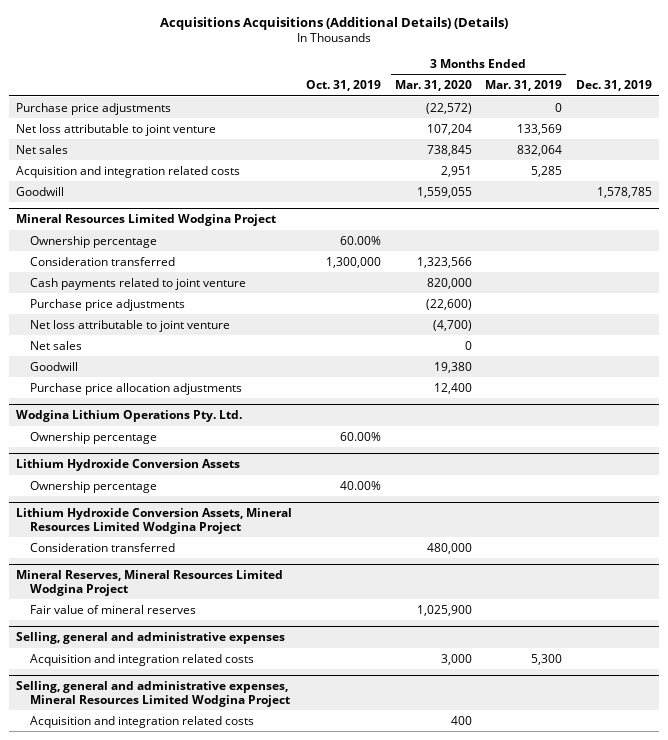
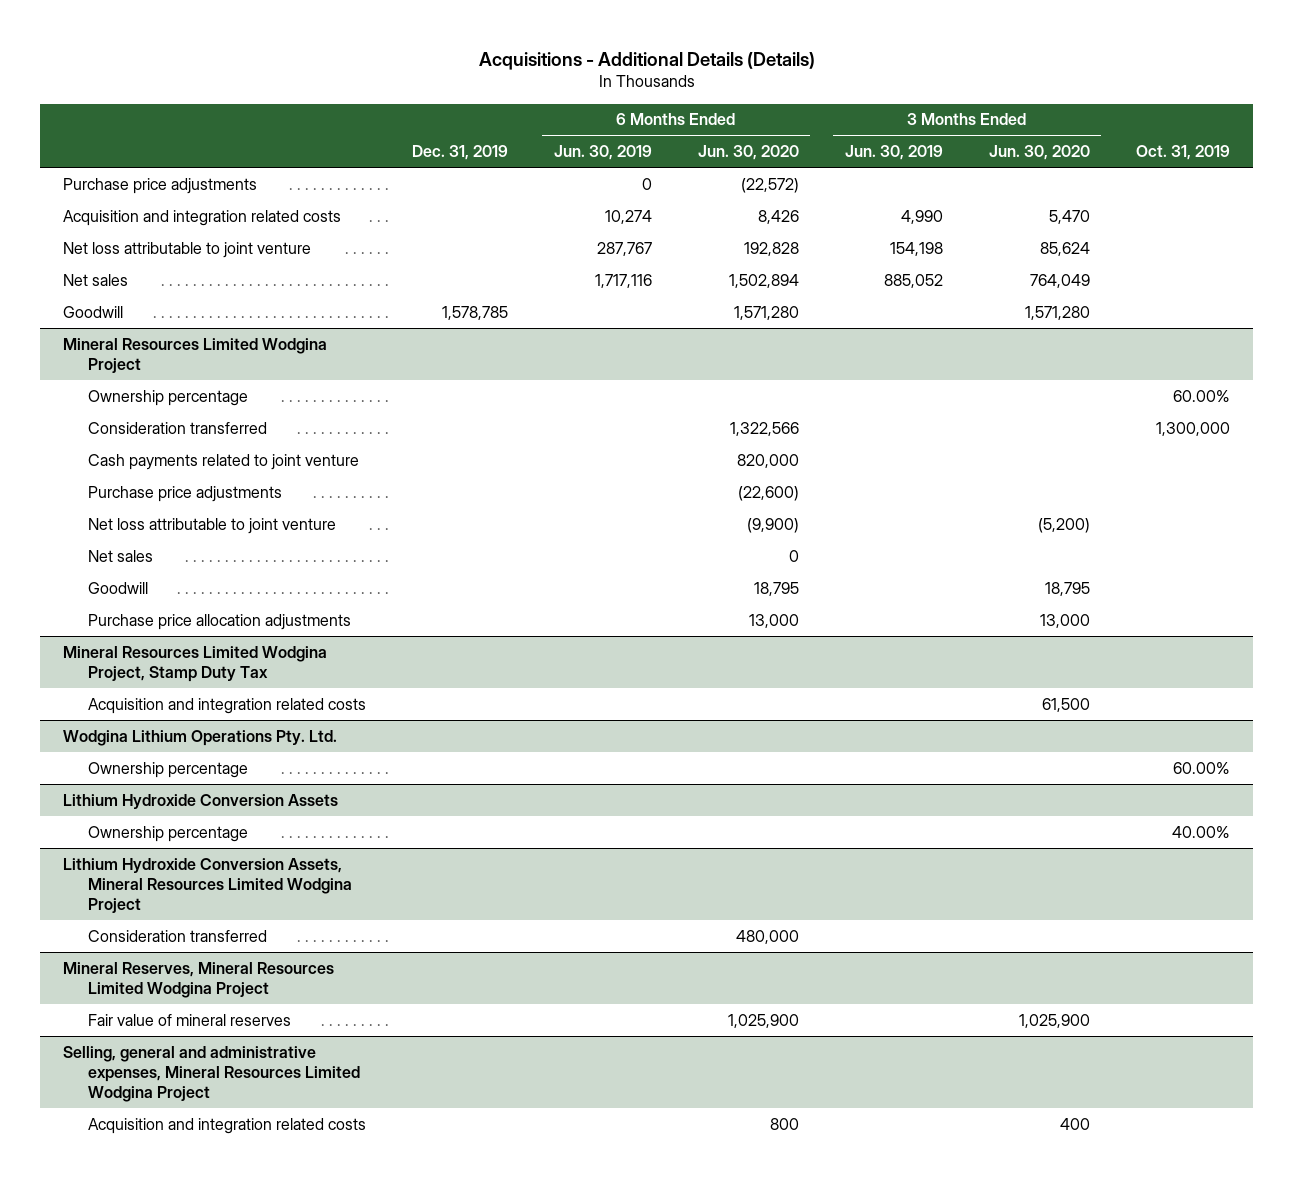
- Acquisitions Acquisitions (Additional Details) (Details)
+ Acquisitions - Additional Details (Details)
- | Oct. 31, 2019 | 3 Months Ended Mar. 31, 2020 | 3 Months Ended Mar. 31, 2019 | Dec. 31, 2019
+ | Dec. 31, 2019 | 6 Months Ended Jun. 30, 2019 | 6 Months Ended Jun. 30, 2020 | 3 Months Ended Jun. 30, 2019 | 3 Months Ended Jun. 30, 2020 | Oct. 31, 2019
moved up: Acquisition and integration related costs | | 10,274 | 8,426 | 4,990 | 5,470 |
+ Mineral Resources Limited Wodgina Project, Stamp Duty Tax
+ Acquisition and integration related costs | | | | | 61,500 |
- Selling, general and administrative expenses
- Acquisition and integration related costs | | 3,000 | 5,300 |

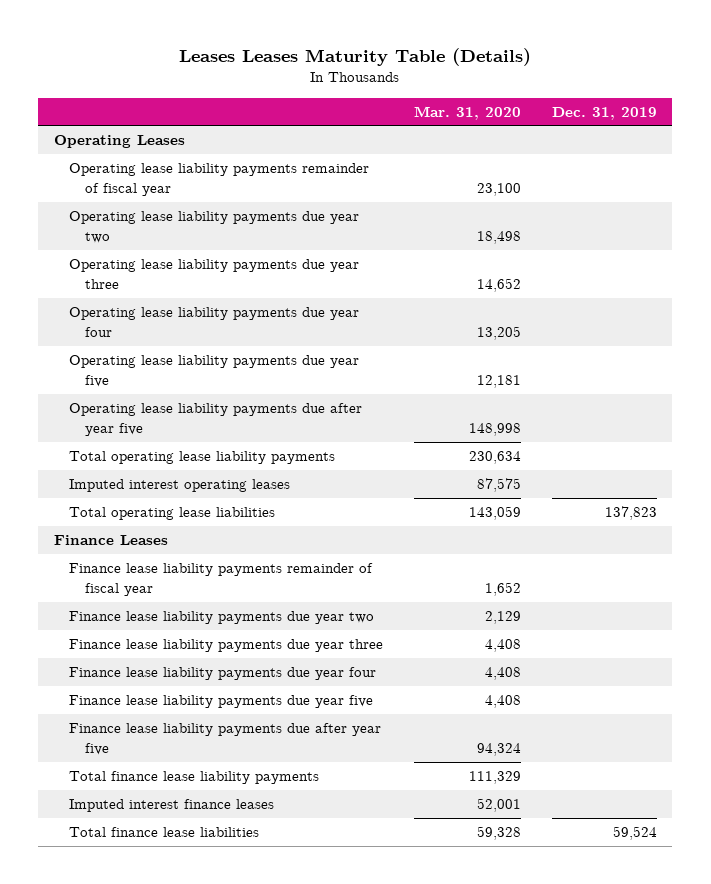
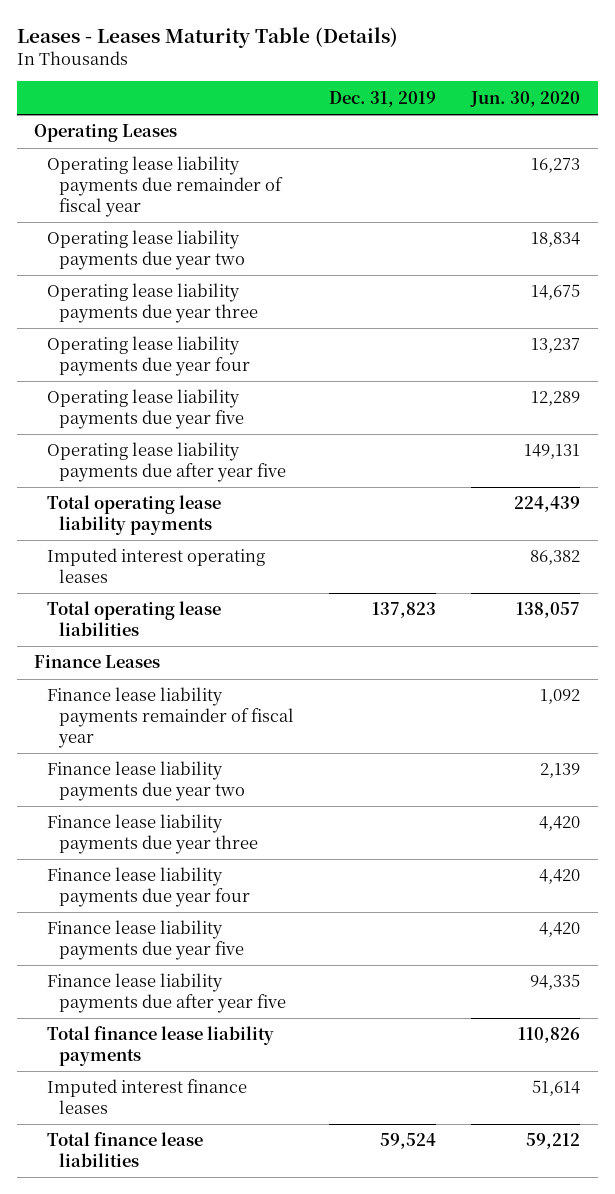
- Leases Leases Maturity Table (Details)
+ Leases - Leases Maturity Table (Details)
- | Mar. 31, 2020 | Dec. 31, 2019
+ | Dec. 31, 2019 | Jun. 30, 2020
- Operating lease liability payments remainder of fiscal year | 23,100 |
+ Operating lease liability payments due remainder of fiscal year | | 16,273

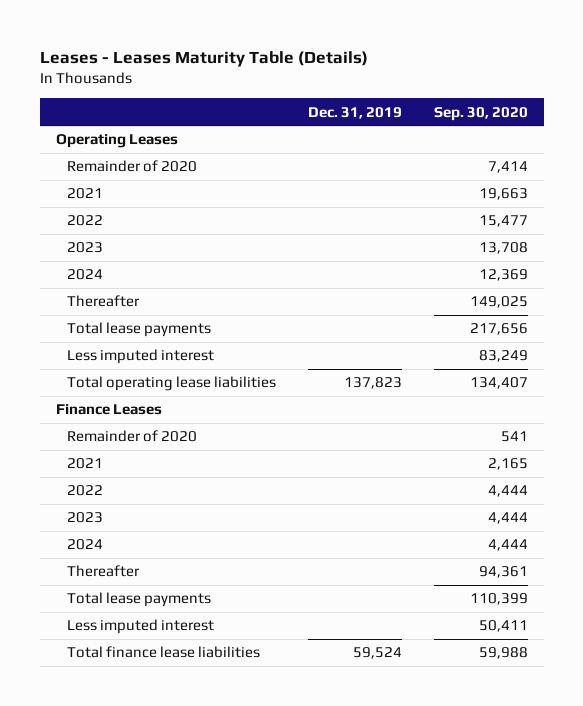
- | Dec. 31, 2019 | Jun. 30, 2020
+ | Dec. 31, 2019 | Sep. 30, 2020
- Operating lease liability payments due remainder of fiscal year | | 16,273
- Operating lease liability payments due year two | | 18,834
- Operating lease liability payments due year three | | 14,675
- Operating lease liability payments due year four | | 13,237
- Operating lease liability payments due year five | | 12,289
- Operating lease liability payments due after year five | | 149,131
- Total operating lease liability payments | | 224,439
- Imputed interest operating leases | | 86,382
+ Remainder of 2020 | | 7,414
+ 2021 | | 19,663
+ 2022 | | 15,477
+ 2023 | | 13,708
+ 2024 | | 12,369
+ Thereafter | | 149,025
+ Total lease payments | | 217,656
+ Less imputed interest | | 83,249
- Finance lease liability payments remainder of fiscal year | | 1,092
- Finance lease liability payments due year two | | 2,139
- Finance lease liability payments due year three | | 4,420
- Finance lease liability payments due year four | | 4,420
- Finance lease liability payments due year five | | 4,420
- Finance lease liability payments due after year five | | 94,335
- Total finance lease liability payments | | 110,826
- Imputed interest finance leases | | 51,614
+ Remainder of 2020 | | 541
+ 2021 | | 2,165
+ 2022 | | 4,444
+ 2023 | | 4,444
+ 2024 | | 4,444
+ Thereafter | | 94,361
+ Total lease payments | | 110,399
+ Less imputed interest | | 50,411

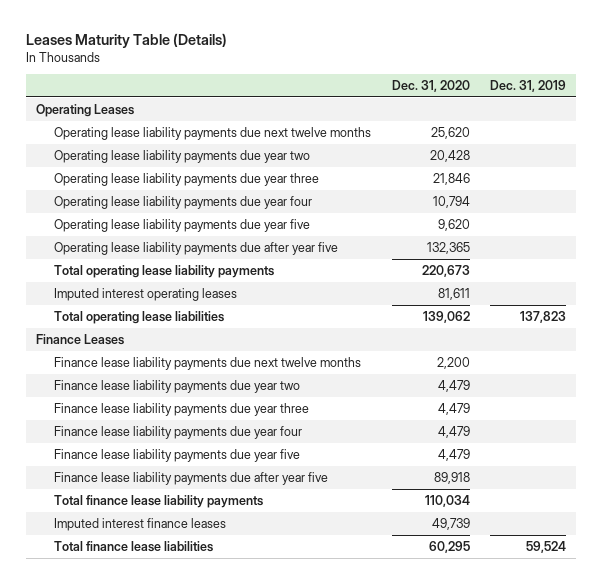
- Leases - Leases Maturity Table (Details)
+ Leases Maturity Table (Details)
- | Dec. 31, 2019 | Sep. 30, 2020
+ | Dec. 31, 2020 | Dec. 31, 2019
- Remainder of 2020 | | 7,414
- 2021 | | 19,663
- 2022 | | 15,477
- 2023 | | 13,708
- 2024 | | 12,369
- Thereafter | | 149,025
- Total lease payments | | 217,656
- Less imputed interest | | 83,249
+ Operating lease liability payments due next twelve months | 25,620 |
+ Operating lease liability payments due year two | 20,428 |
+ Operating lease liability payments due year three | 21,846 |
+ Operating lease liability payments due year four | 10,794 |
+ Operating lease liability payments due year five | 9,620 |
+ Operating lease liability payments due after year five | 132,365 |
+ Total operating lease liability payments | 220,673 |
+ Imputed interest operating leases | 81,611 |
- Remainder of 2020 | | 541
- 2021 | | 2,165
- 2022 | | 4,444
- 2023 | | 4,444
- 2024 | | 4,444
- Thereafter | | 94,361
- Total lease payments | | 110,399
- Less imputed interest | | 50,411
+ Finance lease liability payments due next twelve months | 2,200 |
+ Finance lease liability payments due year two | 4,479 |
+ Finance lease liability payments due year three | 4,479 |
+ Finance lease liability payments due year four | 4,479 |
+ Finance lease liability payments due year five | 4,479 |
+ Finance lease liability payments due after year five | 89,918 |
+ Total finance lease liability payments | 110,034 |
+ Imputed interest finance leases | 49,739 |

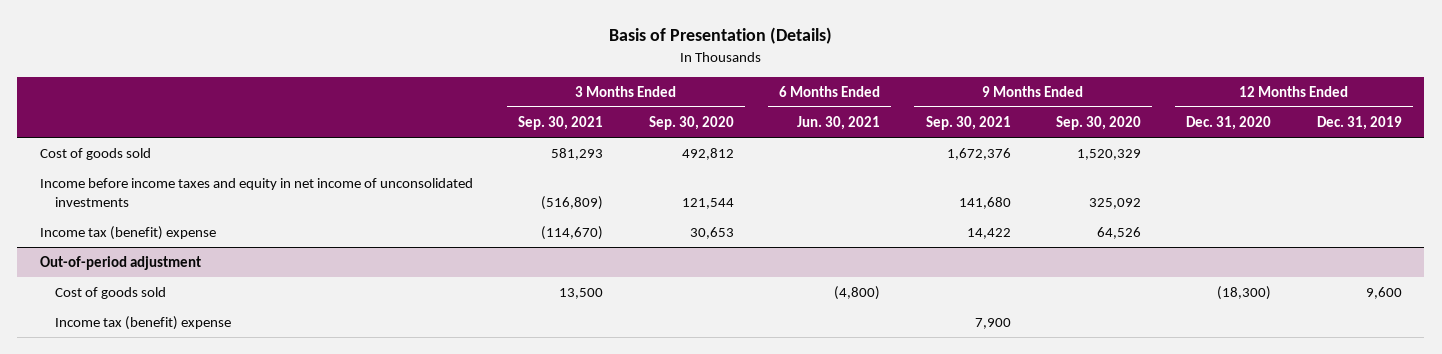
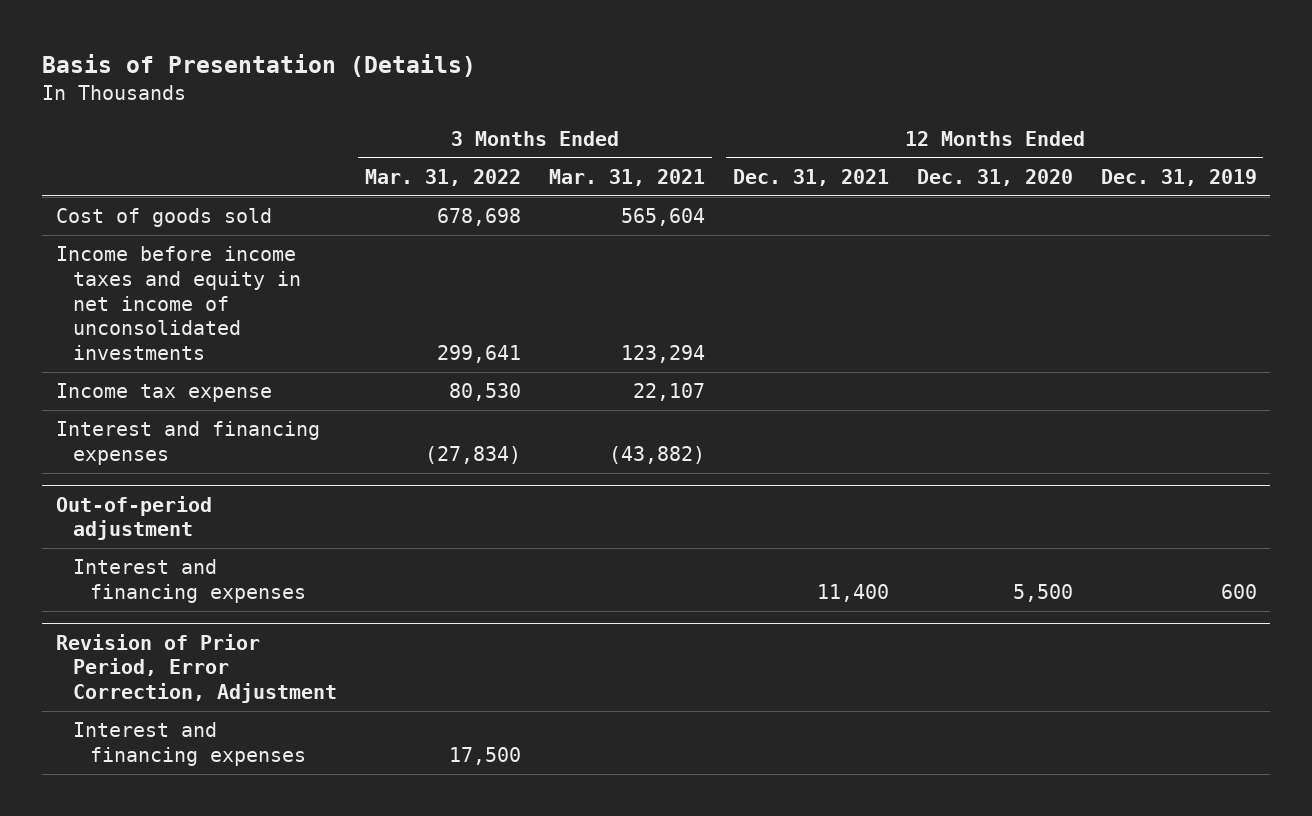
- | 3 Months Ended Sep. 30, 2021 | 3 Months Ended Sep. 30, 2020 | 6 Months Ended Jun. 30, 2021 | 9 Months Ended Sep. 30, 2021 | 9 Months Ended Sep. 30, 2020 | 12 Months Ended Dec. 31, 2020 | 12 Months Ended Dec. 31, 2019
+ | 3 Months Ended Mar. 31, 2022 | 3 Months Ended Mar. 31, 2021 | 12 Months Ended Dec. 31, 2021 | 12 Months Ended Dec. 31, 2020 | 12 Months Ended Dec. 31, 2019
- Income tax (benefit) expense | (114,670) | 30,653 | | 14,422 | 64,526 | |
+ Income tax expense | 80,530 | 22,107 | | |
+ Interest and financing expenses | (27,834) | (43,882) | | |
@ Out-of-period adjustment
- Cost of goods sold | 13,500 | | (4,800) | | | (18,300) | 9,600
- Income tax (benefit) expense | | | | 7,900 | | |
+ Interest and financing expenses | | | 11,400 | 5,500 | 600
+ Revision of Prior Period, Error Correction, Adjustment
+ Interest and financing expenses | 17,500 | | | |

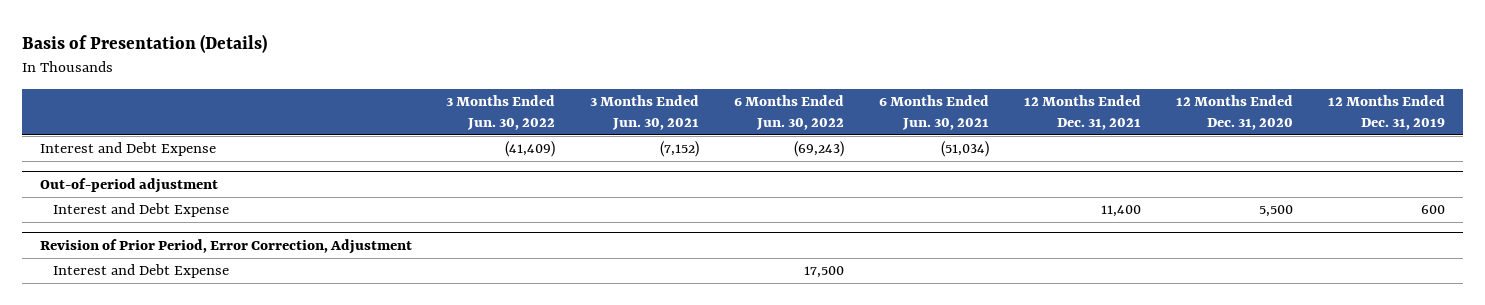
- | 3 Months Ended Mar. 31, 2022 | 3 Months Ended Mar. 31, 2021 | 12 Months Ended Dec. 31, 2021 | 12 Months Ended Dec. 31, 2020 | 12 Months Ended Dec. 31, 2019
+ | 3 Months Ended Jun. 30, 2022 | 3 Months Ended Jun. 30, 2021 | 6 Months Ended Jun. 30, 2022 | 6 Months Ended Jun. 30, 2021 | 12 Months Ended Dec. 31, 2021 | 12 Months Ended Dec. 31, 2020 | 12 Months Ended Dec. 31, 2019
- Cost of goods sold | 678,698 | 565,604 | | |
- Income before income taxes and equity in net income of unconsolidated investments | 299,641 | 123,294 | | |
- Income tax expense | 80,530 | 22,107 | | |
- Interest and financing expenses | (27,834) | (43,882) | | |
+ Interest and Debt Expense | (41,409) | (7,152) | (69,243) | (51,034) | | |
@ Out-of-period adjustment
- Interest and financing expenses | | | 11,400 | 5,500 | 600
+ Interest and Debt Expense | | | | | 11,400 | 5,500 | 600
@ Revision of Prior Period, Error Correction, Adjustment
- Interest and financing expenses | 17,500 | | | |
+ Interest and Debt Expense | | | 17,500 | | | |

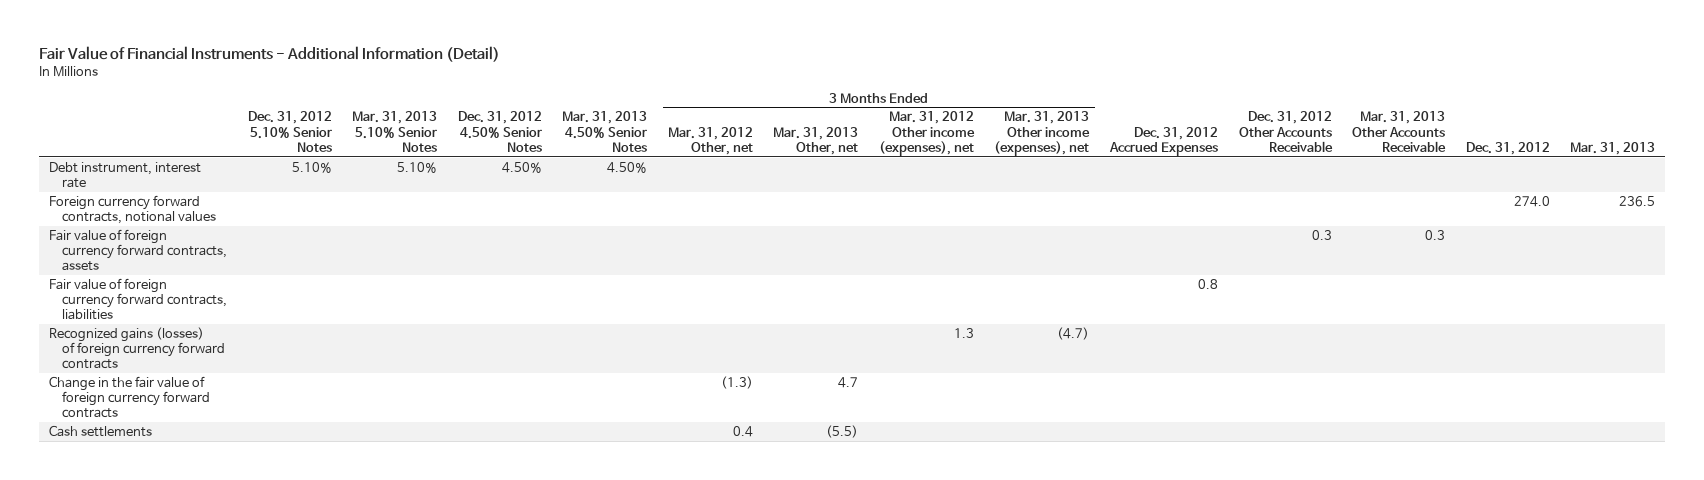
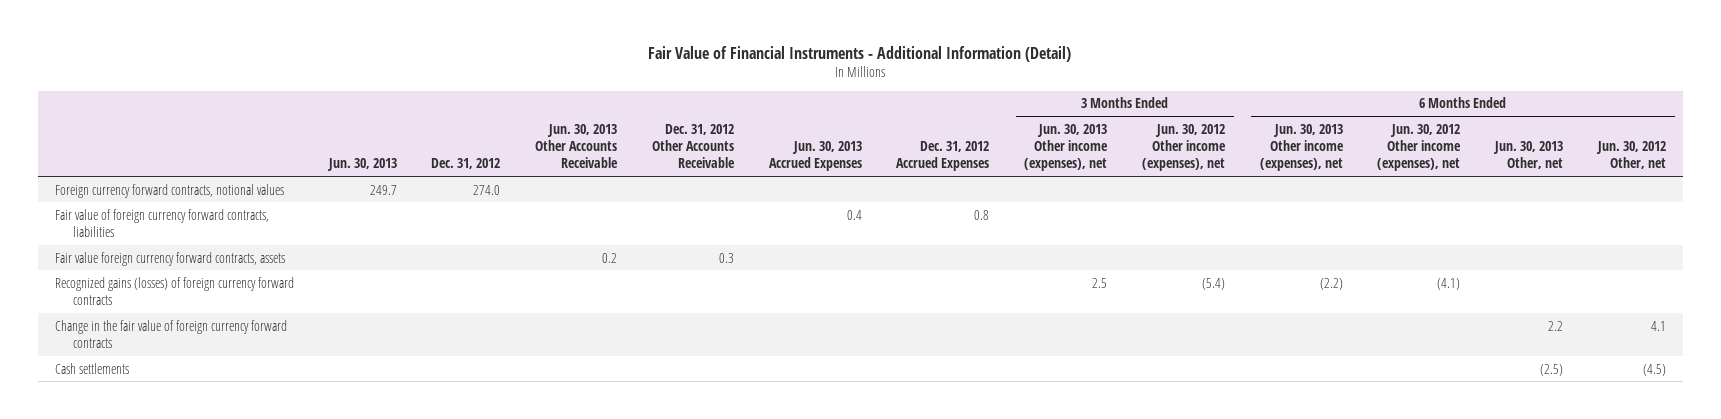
- | Dec. 31, 2012 5.10% Senior Notes | Mar. 31, 2013 5.10% Senior Notes | Dec. 31, 2012 4.50% Senior Notes | Mar. 31, 2013 4.50% Senior Notes | 3 Months Ended Mar. 31, 2012 Other, net | 3 Months Ended Mar. 31, 2013 Other, net | 3 Months Ended Mar. 31, 2012 Other income (expenses), net | 3 Months Ended Mar. 31, 2013 Other income (expenses), net | Dec. 31, 2012 Accrued Expenses | Dec. 31, 2012 Other Accounts Receivable | Mar. 31, 2013 Other Accounts Receivable | Dec. 31, 2012 | Mar. 31, 2013
+ | Jun. 30, 2013 | Dec. 31, 2012 | Jun. 30, 2013 Other Accounts Receivable | Dec. 31, 2012 Other Accounts Receivable | Jun. 30, 2013 Accrued Expenses | Dec. 31, 2012 Accrued Expenses | 3 Months Ended Jun. 30, 2013 Other income (expenses), net | 3 Months Ended Jun. 30, 2012 Other income (expenses), net | 6 Months Ended Jun. 30, 2013 Other income (expenses), net | 6 Months Ended Jun. 30, 2012 Other income (expenses), net | 6 Months Ended Jun. 30, 2013 Other, net | 6 Months Ended Jun. 30, 2012 Other, net
- Debt instrument, interest rate | 5.10% | 5.10% | 4.50% | 4.50% | | | | | | | | |
- Fair value of foreign currency forward contracts, assets | | | | | | | | | | 0.3 | 0.3 | |
+ Fair value foreign currency forward contracts, assets | | | 0.2 | 0.3 | | | | | | | |

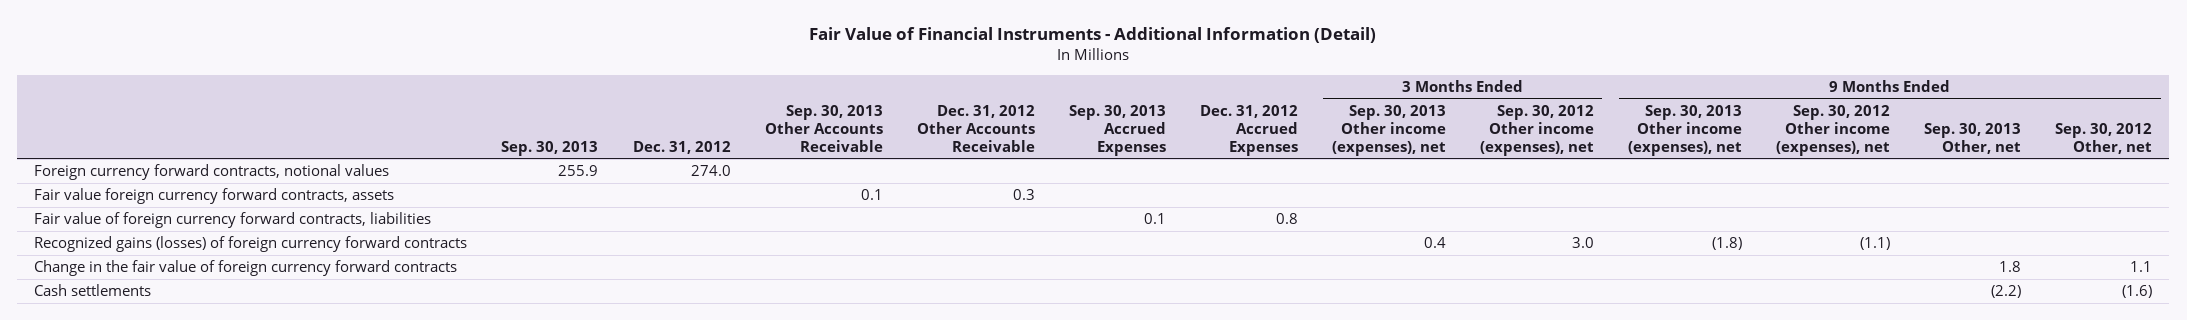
- | Jun. 30, 2013 | Dec. 31, 2012 | Jun. 30, 2013 Other Accounts Receivable | Dec. 31, 2012 Other Accounts Receivable | Jun. 30, 2013 Accrued Expenses | Dec. 31, 2012 Accrued Expenses | 3 Months Ended Jun. 30, 2013 Other income (expenses), net | 3 Months Ended Jun. 30, 2012 Other income (expenses), net | 6 Months Ended Jun. 30, 2013 Other income (expenses), net | 6 Months Ended Jun. 30, 2012 Other income (expenses), net | 6 Months Ended Jun. 30, 2013 Other, net | 6 Months Ended Jun. 30, 2012 Other, net
+ | Sep. 30, 2013 | Dec. 31, 2012 | Sep. 30, 2013 Other Accounts Receivable | Dec. 31, 2012 Other Accounts Receivable | Sep. 30, 2013 Accrued Expenses | Dec. 31, 2012 Accrued Expenses | 3 Months Ended Sep. 30, 2013 Other income (expenses), net | 3 Months Ended Sep. 30, 2012 Other income (expenses), net | 9 Months Ended Sep. 30, 2013 Other income (expenses), net | 9 Months Ended Sep. 30, 2012 Other income (expenses), net | 9 Months Ended Sep. 30, 2013 Other, net | 9 Months Ended Sep. 30, 2012 Other, net
moved down: Fair value of foreign currency forward contracts, liabilities | | | | | 0.1 | 0.8 | | | | | |

